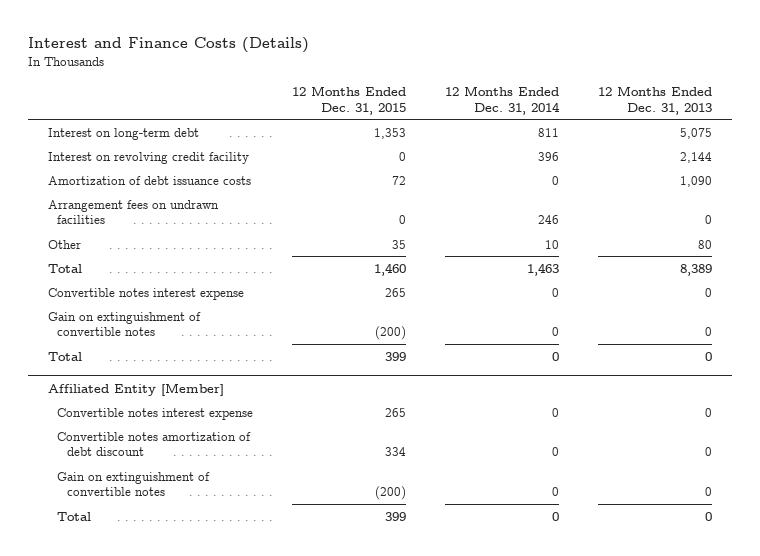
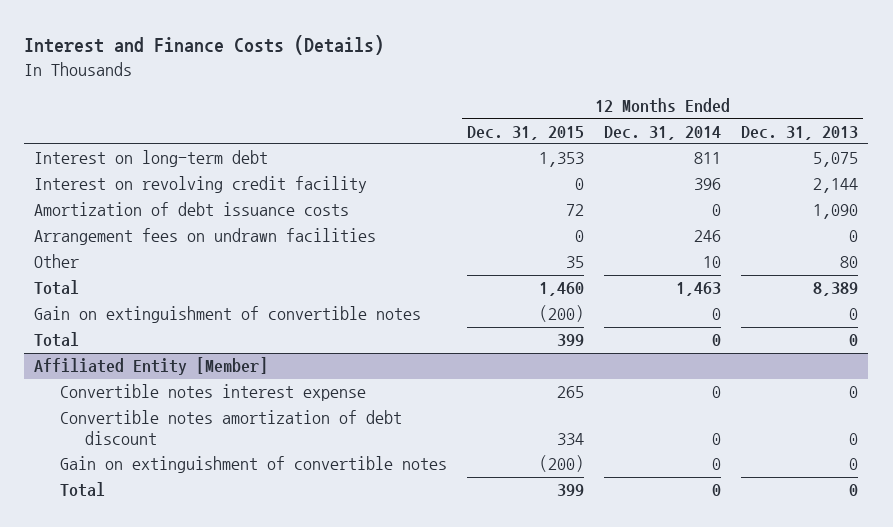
- Convertible notes interest expense | 265 | 0 | 0

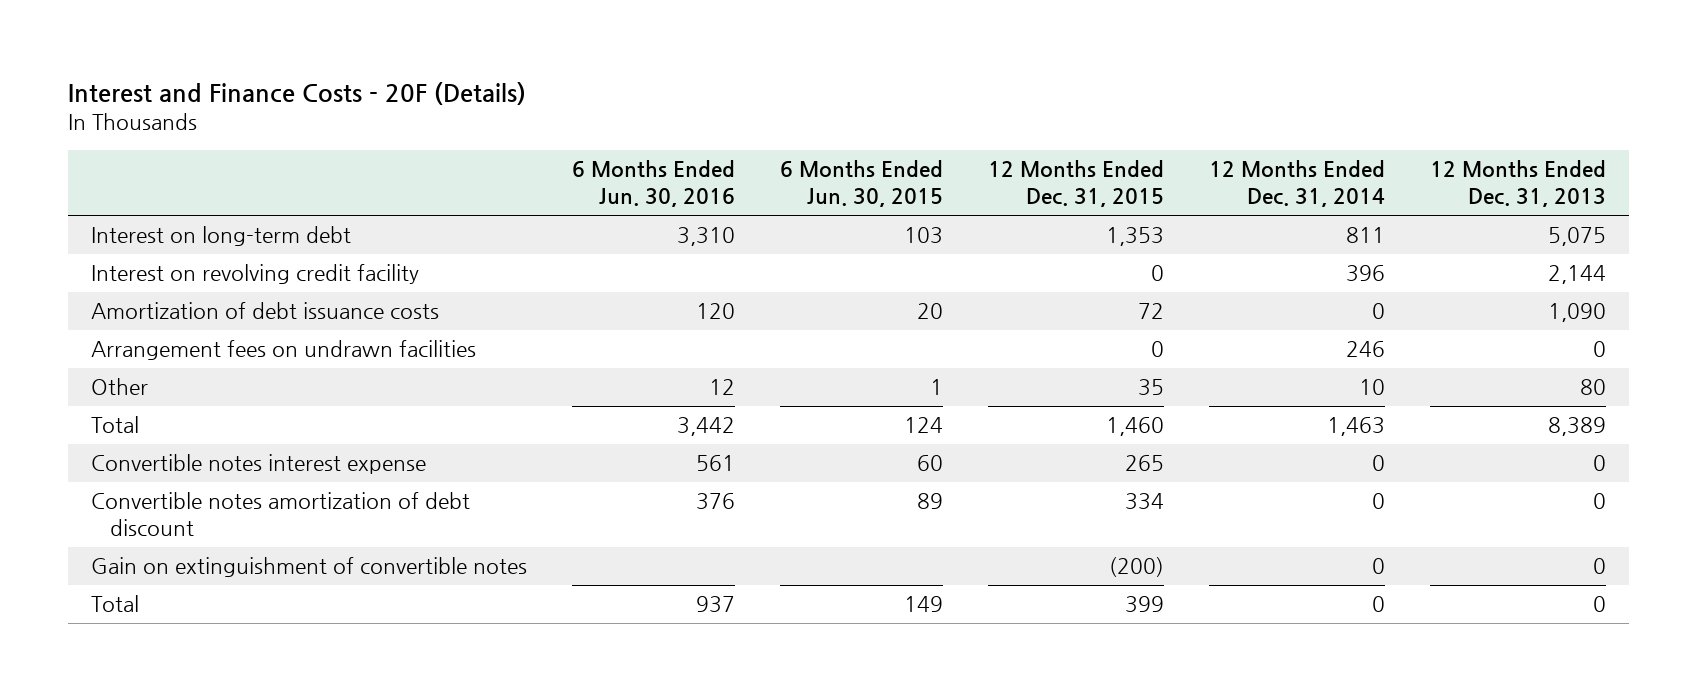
- Interest and Finance Costs (Details)
+ Interest and Finance Costs - 20F (Details)
- | 12 Months Ended Dec. 31, 2015 | 12 Months Ended Dec. 31, 2014 | 12 Months Ended Dec. 31, 2013
+ | 6 Months Ended Jun. 30, 2016 | 6 Months Ended Jun. 30, 2015 | 12 Months Ended Dec. 31, 2015 | 12 Months Ended Dec. 31, 2014 | 12 Months Ended Dec. 31, 2013
- Gain on extinguishment of convertible notes | (200) | 0 | 0
- Total | 399 | 0 | 0
- Affiliated Entity [Member]

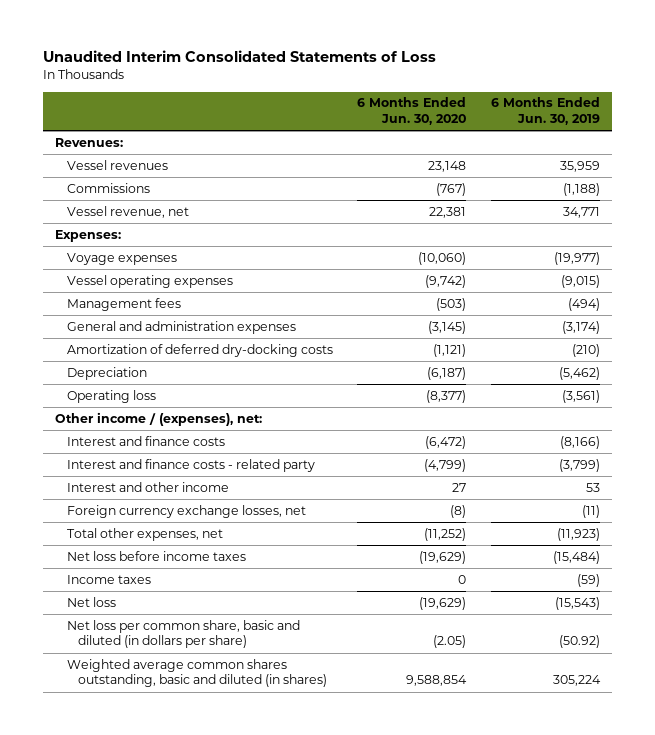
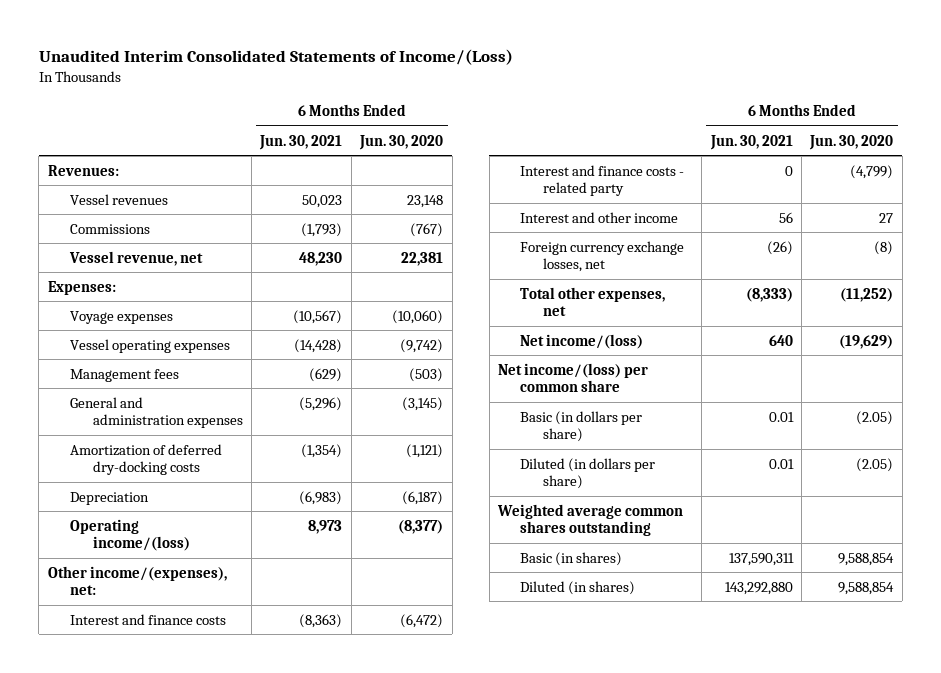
- Unaudited Interim Consolidated Statements of Loss
+ Unaudited Interim Consolidated Statements of Income/(Loss)
- | 6 Months Ended Jun. 30, 2020 | 6 Months Ended Jun. 30, 2019
+ | 6 Months Ended Jun. 30, 2021 | 6 Months Ended Jun. 30, 2020
- Operating loss | (8,377) | (3,561)
- Other income / (expenses), net:
+ Operating income/(loss) | 8,973 | (8,377)
+ Other income/(expenses), net:
- Net loss before income taxes | (19,629) | (15,484)
- Income taxes | 0 | (59)
- Net loss | (19,629) | (15,543)
- Net loss per common share, basic and diluted (in dollars per share) | (2.05) | (50.92)
- Weighted average common shares outstanding, basic and diluted (in shares) | 9,588,854 | 305,224
+ Net income/(loss) | 640 | (19,629)
+ Net income/(loss) per common share
+ Basic (in dollars per share) | 0.01 | (2.05)
+ Diluted (in dollars per share) | 0.01 | (2.05)
+ Weighted average common shares outstanding
+ Basic (in shares) | 137,590,311 | 9,588,854
+ Diluted (in shares) | 143,292,880 | 9,588,854

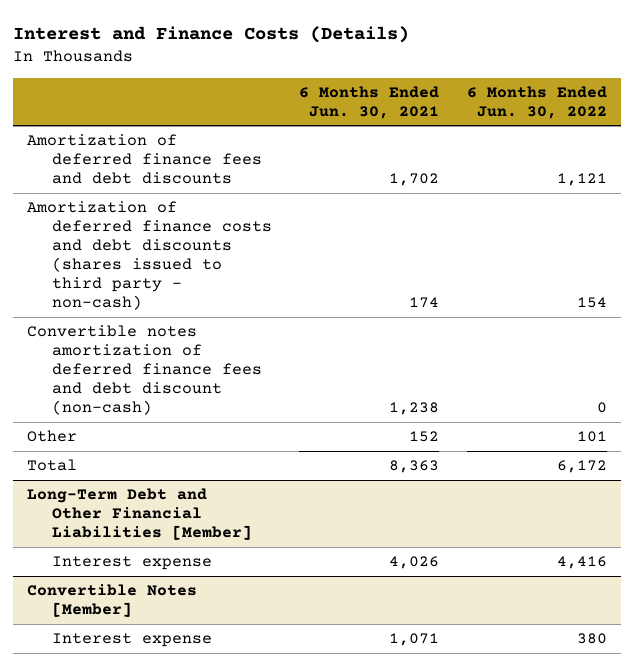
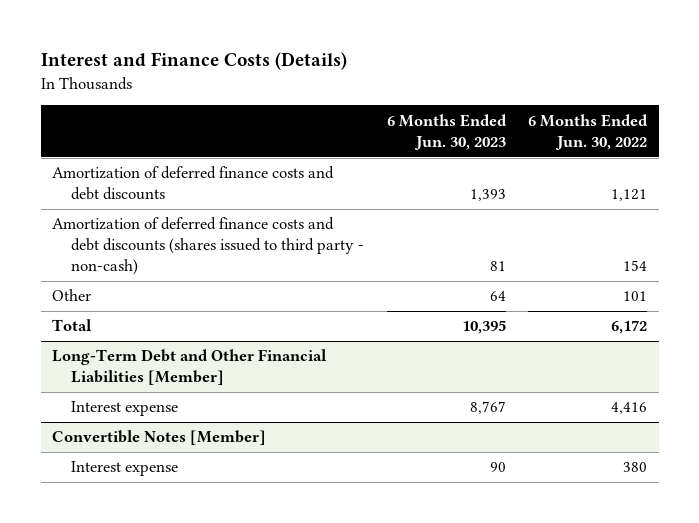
- | 6 Months Ended Jun. 30, 2021 | 6 Months Ended Jun. 30, 2022
+ | 6 Months Ended Jun. 30, 2023 | 6 Months Ended Jun. 30, 2022
- Amortization of deferred finance fees and debt discounts | 1,702 | 1,121
+ Amortization of deferred finance costs and debt discounts | 1,393 | 1,121
- Convertible notes amortization of deferred finance fees and debt discount (non-cash) | 1,238 | 0

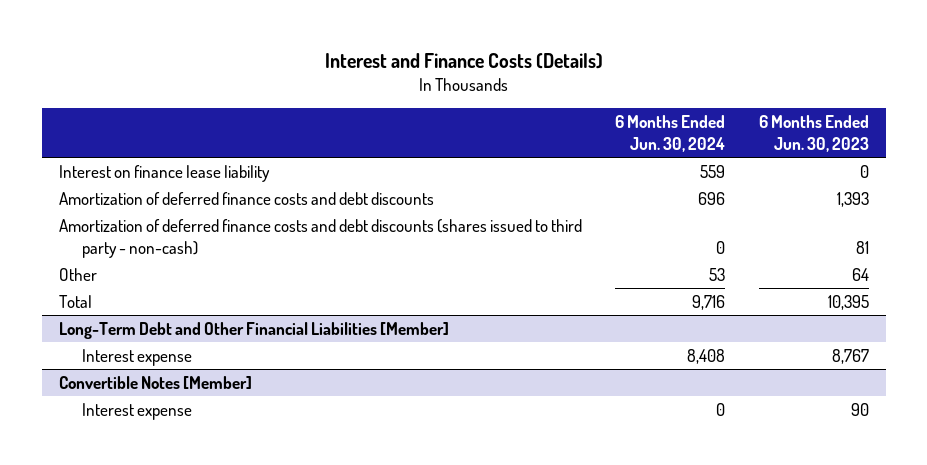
- | 6 Months Ended Jun. 30, 2023 | 6 Months Ended Jun. 30, 2022
+ | 6 Months Ended Jun. 30, 2024 | 6 Months Ended Jun. 30, 2023
+ Interest on finance lease liability | 559 | 0

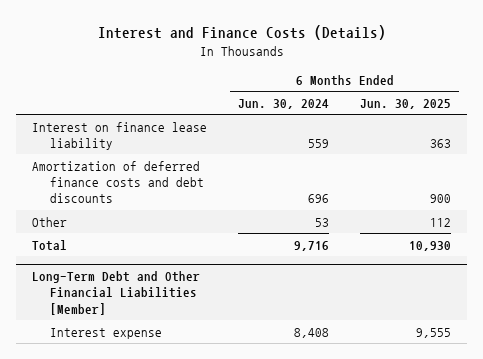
- | 6 Months Ended Jun. 30, 2024 | 6 Months Ended Jun. 30, 2023
+ | 6 Months Ended Jun. 30, 2024 | 6 Months Ended Jun. 30, 2025
- Amortization of deferred finance costs and debt discounts (shares issued to third party - non-cash) | 0 | 81
- Convertible Notes [Member]
- Interest expense | 0 | 90

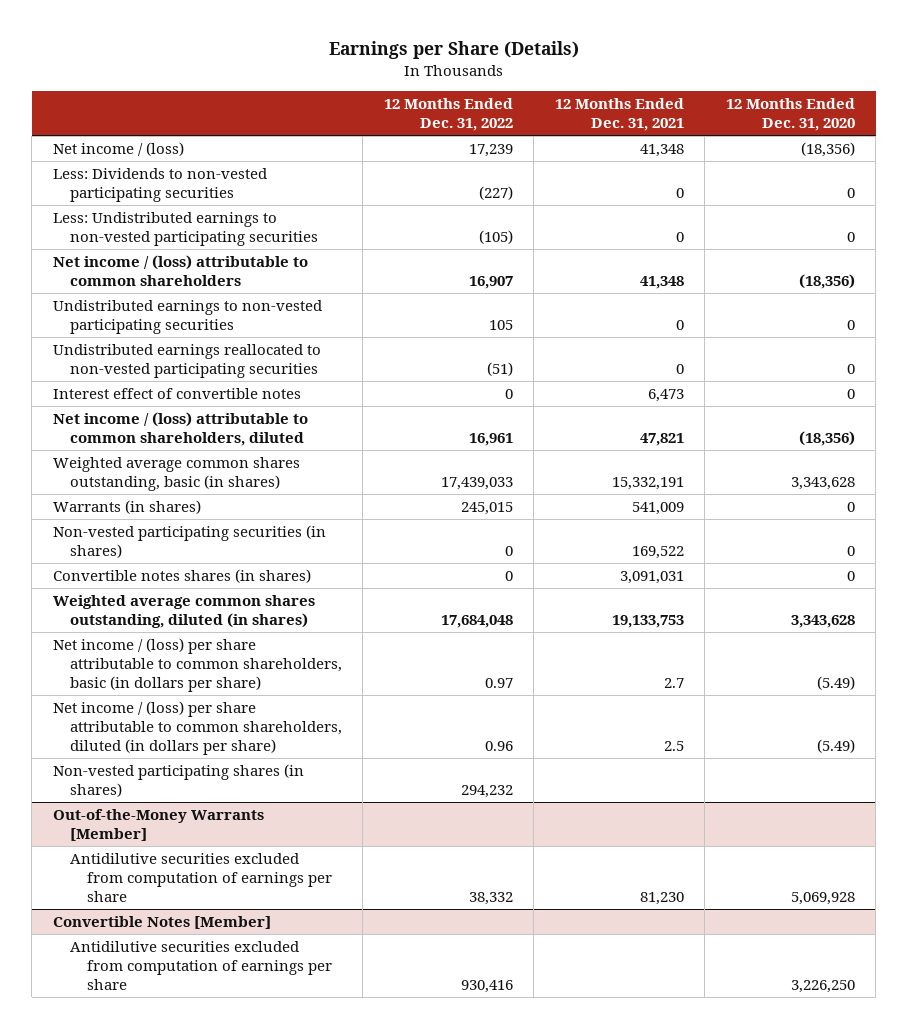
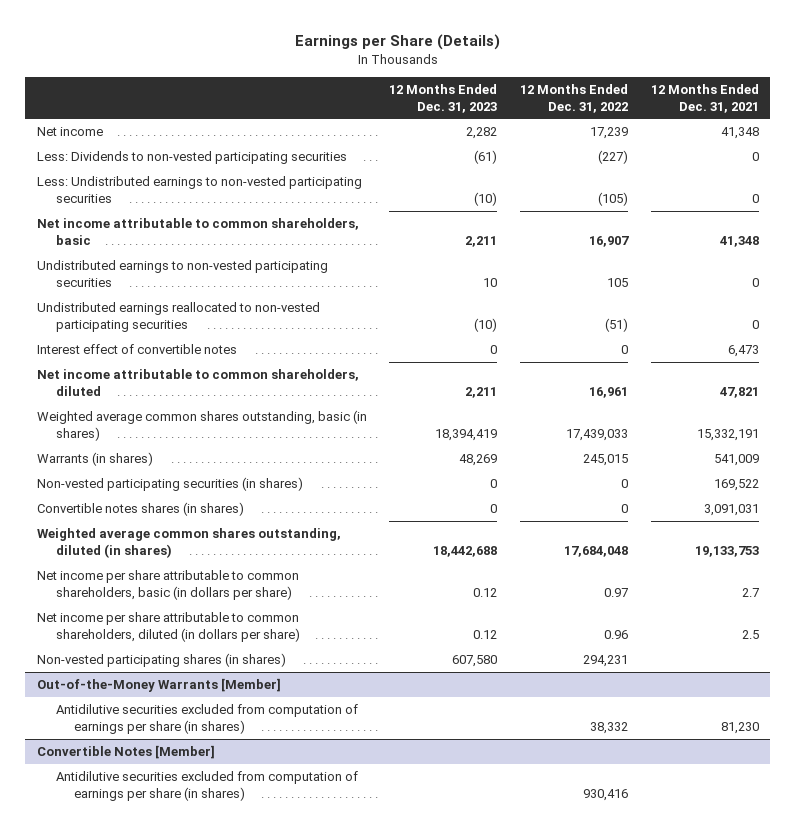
- | 12 Months Ended Dec. 31, 2022 | 12 Months Ended Dec. 31, 2021 | 12 Months Ended Dec. 31, 2020
+ | 12 Months Ended Dec. 31, 2023 | 12 Months Ended Dec. 31, 2022 | 12 Months Ended Dec. 31, 2021
- Net income / (loss) | 17,239 | 41,348 | (18,356)
+ Net income | 2,282 | 17,239 | 41,348
- Net income / (loss) attributable to common shareholders | 16,907 | 41,348 | (18,356)
+ Net income attributable to common shareholders, basic | 2,211 | 16,907 | 41,348
- Net income / (loss) attributable to common shareholders, diluted | 16,961 | 47,821 | (18,356)
+ Net income attributable to common shareholders, diluted | 2,211 | 16,961 | 47,821
- Net income / (loss) per share attributable to common shareholders, basic (in dollars per share) | 0.97 | 2.7 | (5.49)
- Net income / (loss) per share attributable to common shareholders, diluted (in dollars per share) | 0.96 | 2.5 | (5.49)
- Non-vested participating shares (in shares) | 294,232 | |
+ Net income per share attributable to common shareholders, basic (in dollars per share) | 0.12 | 0.97 | 2.7
+ Net income per share attributable to common shareholders, diluted (in dollars per share) | 0.12 | 0.96 | 2.5
+ Non-vested participating shares (in shares) | 607,580 | 294,231 |
@ Out-of-the-Money Warrants [Member]
- Antidilutive securities excluded from computation of earnings per share | 38,332 | 81,230 | 5,069,928
+ Antidilutive securities excluded from computation of earnings per share (in shares) | | 38,332 | 81,230
@ Convertible Notes [Member]
- Antidilutive securities excluded from computation of earnings per share | 930,416 | | 3,226,250
+ Antidilutive securities excluded from computation of earnings per share (in shares) | | 930,416 |

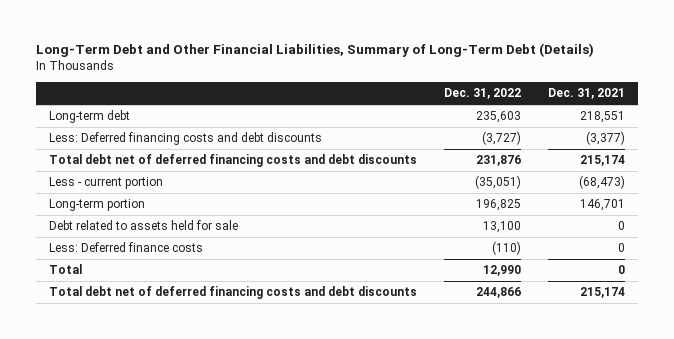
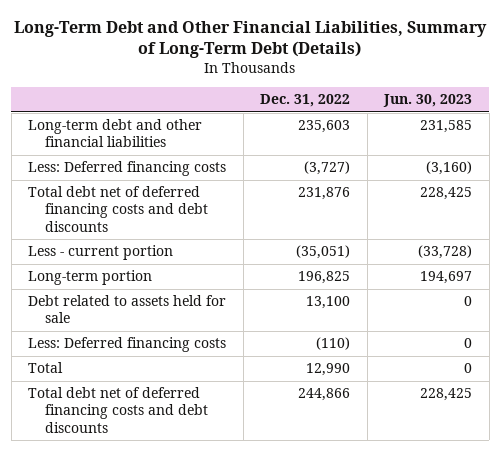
- | Dec. 31, 2022 | Dec. 31, 2021
+ | Dec. 31, 2022 | Jun. 30, 2023
- Long-term debt | 235,603 | 218,551
- Less: Deferred financing costs and debt discounts | (3,727) | (3,377)
+ Long-term debt and other financial liabilities | 235,603 | 231,585
+ Less: Deferred financing costs | (3,727) | (3,160)
- Less: Deferred finance costs | (110) | 0
+ Less: Deferred financing costs | (110) | 0

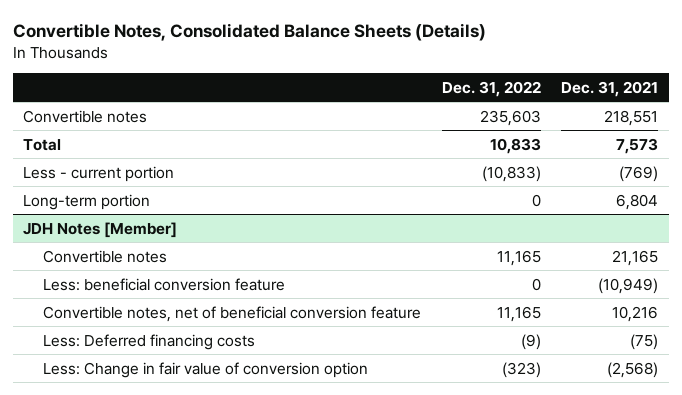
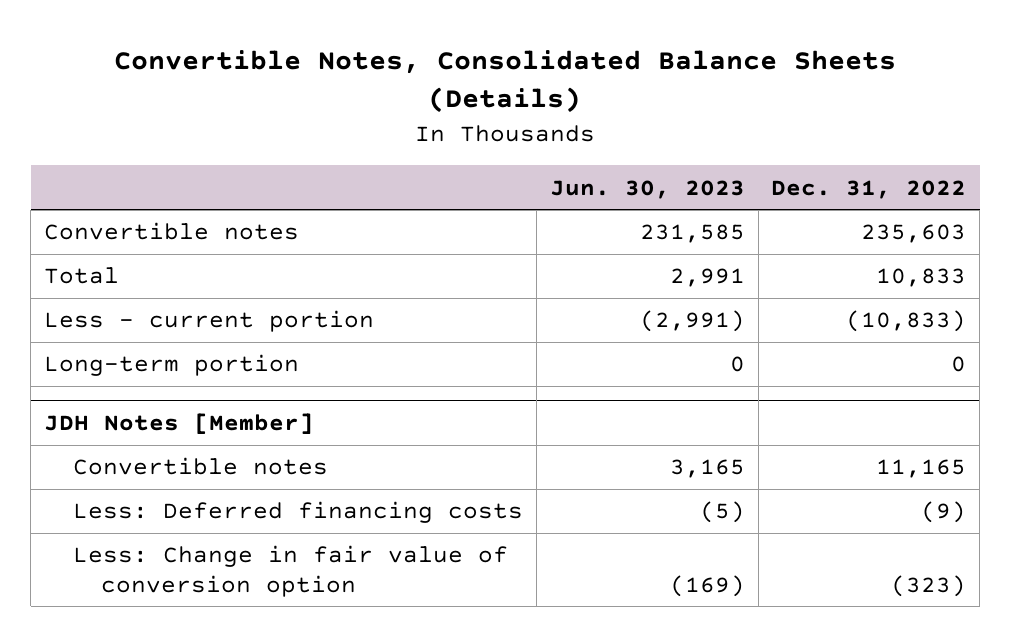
- | Dec. 31, 2022 | Dec. 31, 2021
+ | Jun. 30, 2023 | Dec. 31, 2022
@ JDH Notes [Member]
- Less: beneficial conversion feature | 0 | (10,949)
- Convertible notes, net of beneficial conversion feature | 11,165 | 10,216

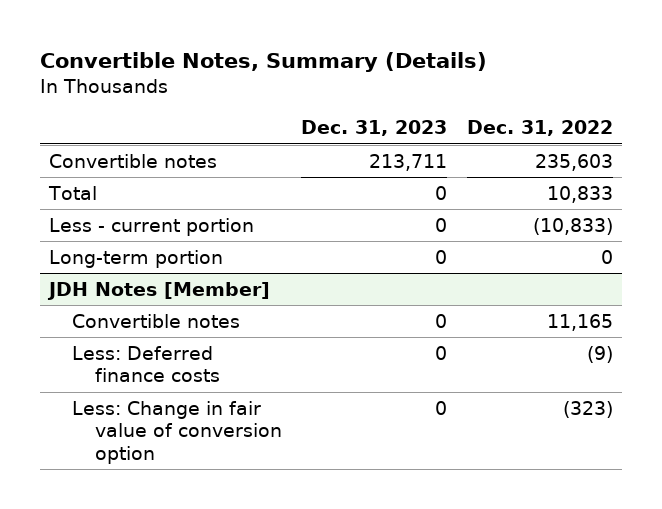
- Convertible Notes, Consolidated Balance Sheets (Details)
+ Convertible Notes, Summary (Details)
- | Jun. 30, 2023 | Dec. 31, 2022
+ | Dec. 31, 2023 | Dec. 31, 2022
@ JDH Notes [Member]
- Less: Deferred financing costs | (5) | (9)
+ Less: Deferred finance costs | 0 | (9)

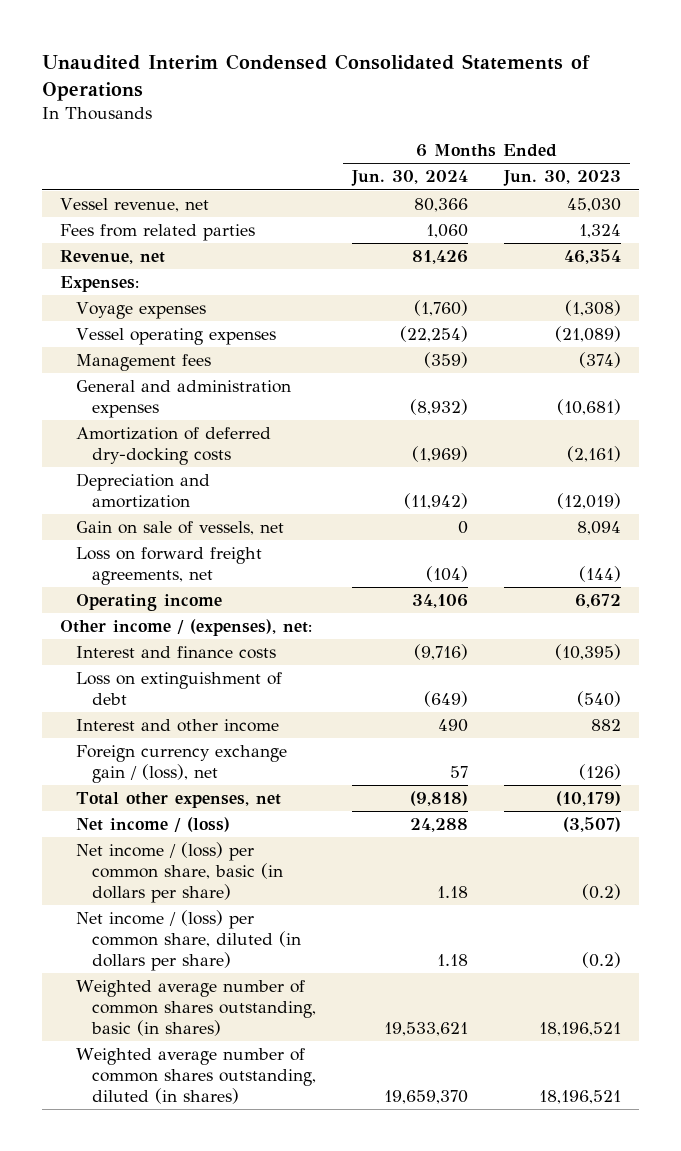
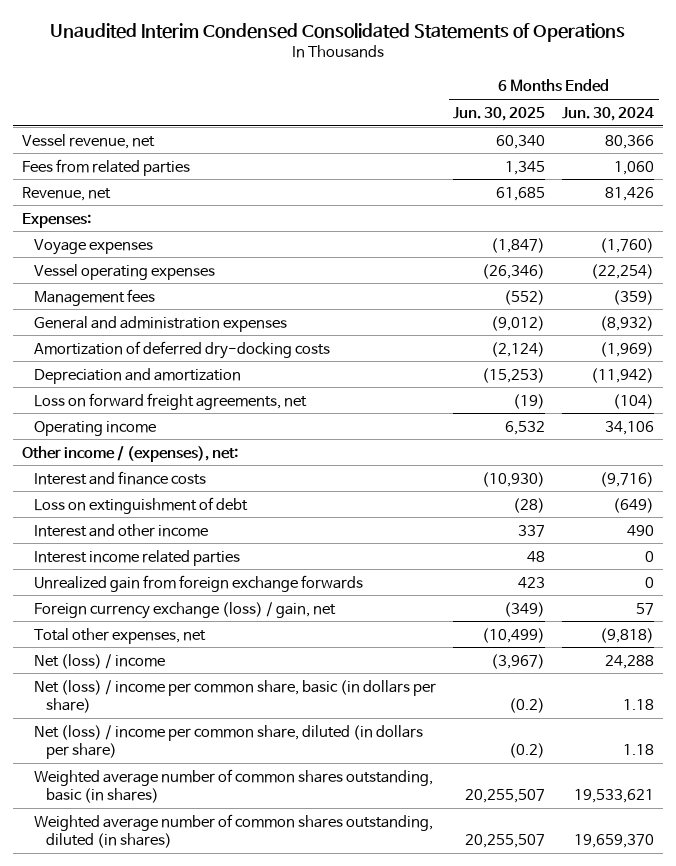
- | 6 Months Ended Jun. 30, 2024 | 6 Months Ended Jun. 30, 2023
+ | 6 Months Ended Jun. 30, 2025 | 6 Months Ended Jun. 30, 2024
- Gain on sale of vessels, net | 0 | 8,094
- Foreign currency exchange gain / (loss), net | 57 | (126)
+ Interest income related parties | 48 | 0
+ Unrealized gain from foreign exchange forwards | 423 | 0
+ Foreign currency exchange (loss) / gain, net | (349) | 57
- Net income / (loss) | 24,288 | (3,507)
- Net income / (loss) per common share, basic (in dollars per share) | 1.18 | (0.2)
- Net income / (loss) per common share, diluted (in dollars per share) | 1.18 | (0.2)
+ Net (loss) / income | (3,967) | 24,288
+ Net (loss) / income per common share, basic (in dollars per share) | (0.2) | 1.18
+ Net (loss) / income per common share, diluted (in dollars per share) | (0.2) | 1.18

